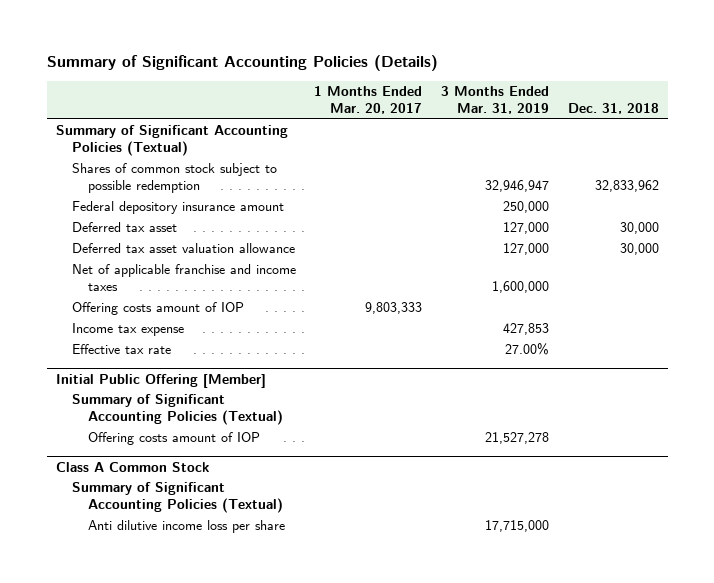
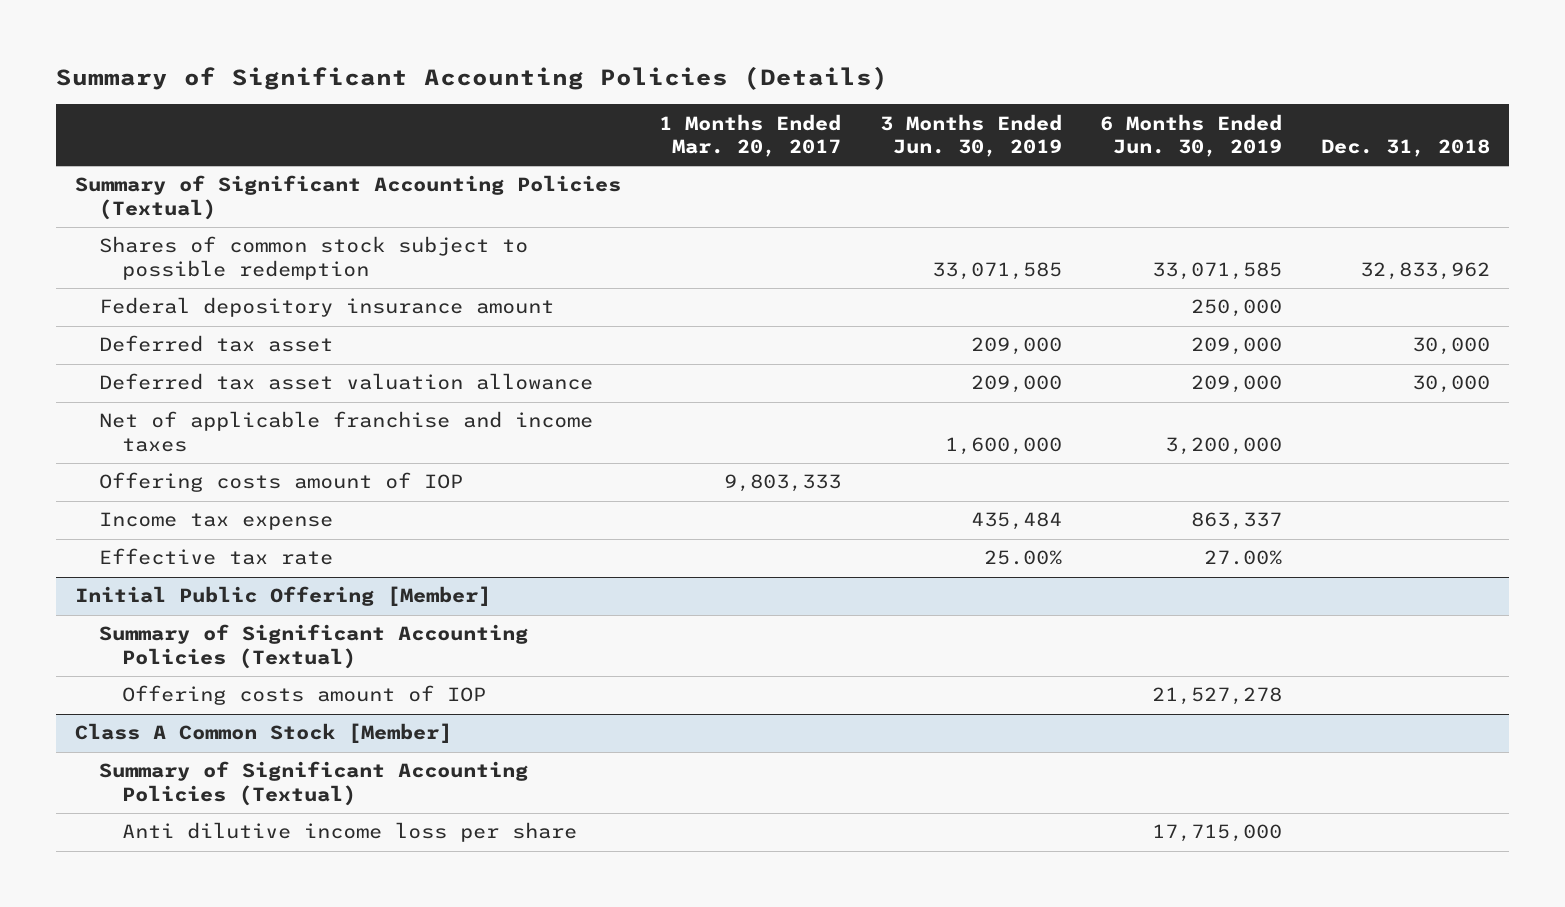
- | 1 Months Ended Mar. 20, 2017 | 3 Months Ended Mar. 31, 2019 | Dec. 31, 2018
+ | 1 Months Ended Mar. 20, 2017 | 3 Months Ended Jun. 30, 2019 | 6 Months Ended Jun. 30, 2019 | Dec. 31, 2018
- Class A Common Stock
+ Class A Common Stock [Member]

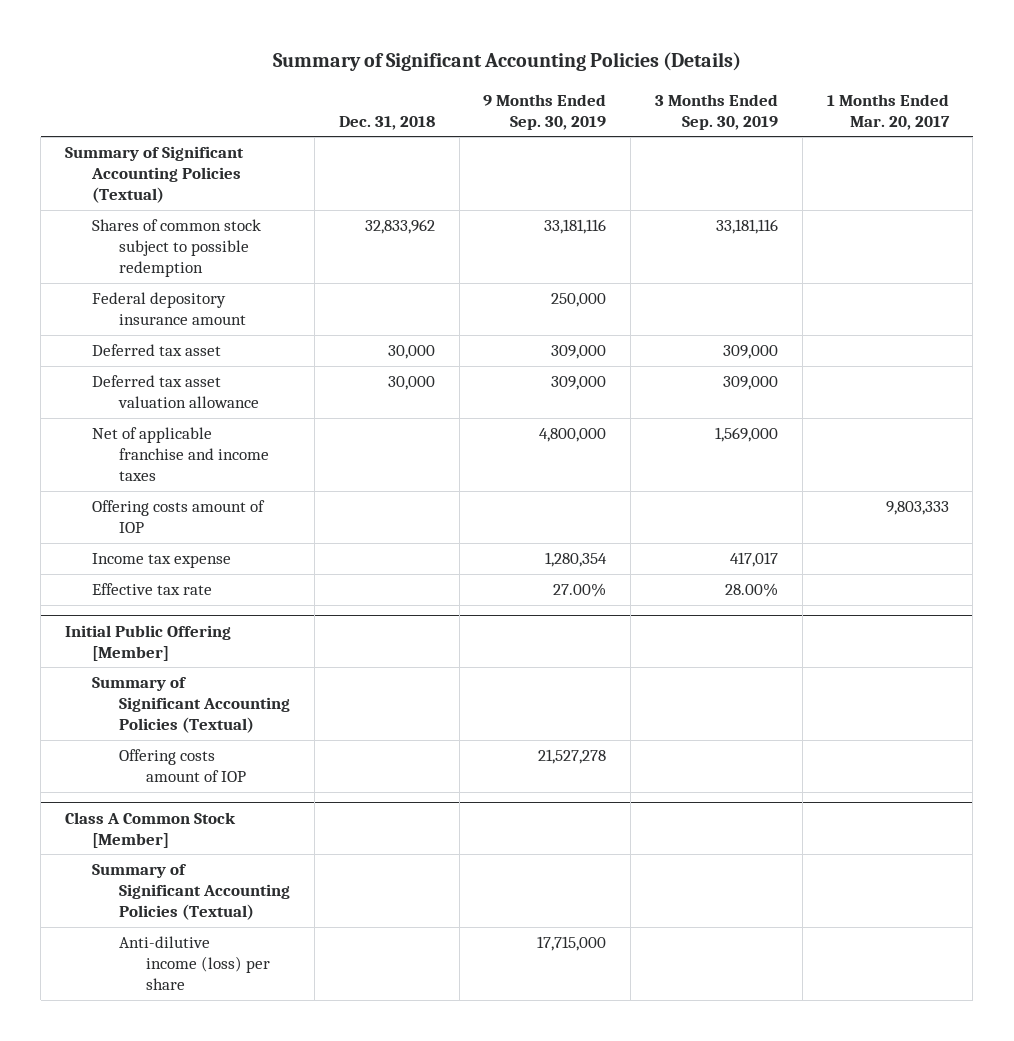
- | 1 Months Ended Mar. 20, 2017 | 3 Months Ended Jun. 30, 2019 | 6 Months Ended Jun. 30, 2019 | Dec. 31, 2018
+ | Dec. 31, 2018 | 9 Months Ended Sep. 30, 2019 | 3 Months Ended Sep. 30, 2019 | 1 Months Ended Mar. 20, 2017
@ Class A Common Stock [Member]
- Anti dilutive income loss per share | | | 17,715,000 |
+ Anti-dilutive income (loss) per share | | 17,715,000 | |

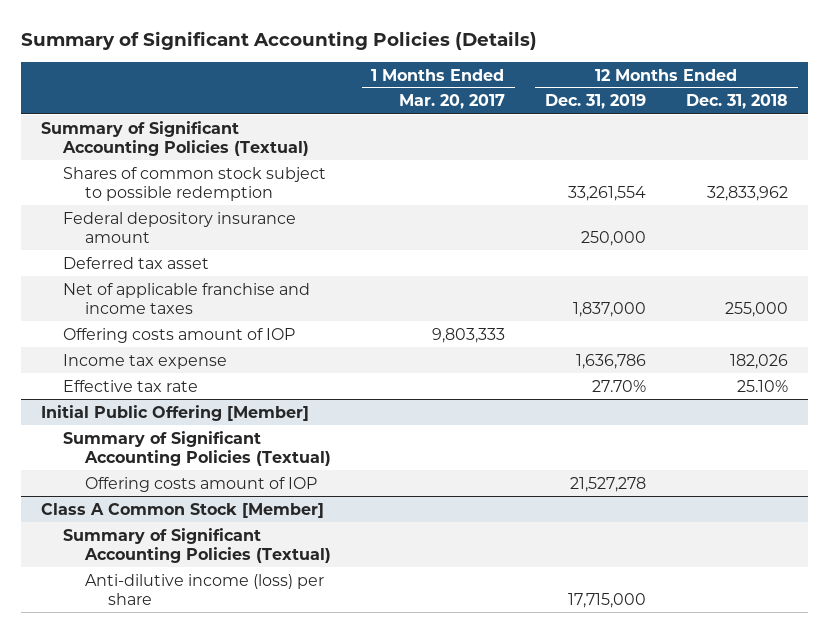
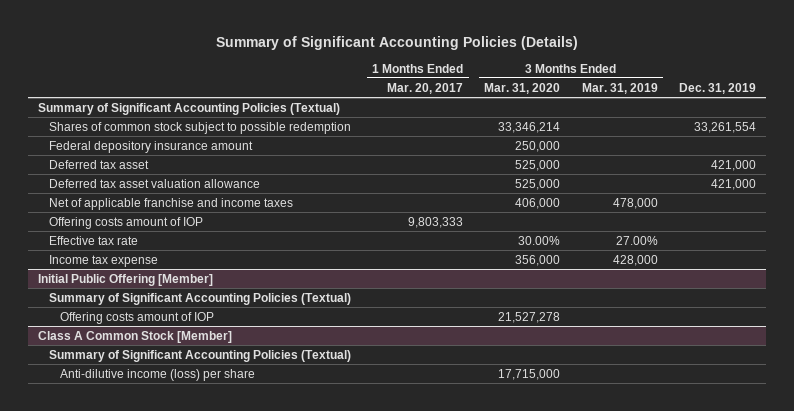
- | 1 Months Ended Mar. 20, 2017 | 12 Months Ended Dec. 31, 2019 | 12 Months Ended Dec. 31, 2018
+ | 1 Months Ended Mar. 20, 2017 | 3 Months Ended Mar. 31, 2020 | 3 Months Ended Mar. 31, 2019 | Dec. 31, 2019
+ Deferred tax asset valuation allowance | | 525,000 | | 421,000
moved down: Income tax expense | | 356,000 | 428,000 |

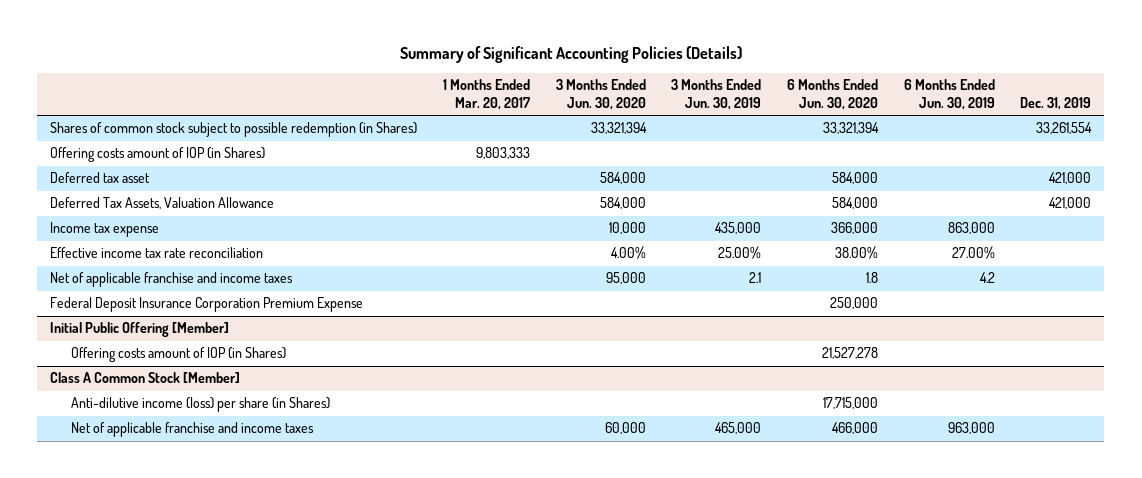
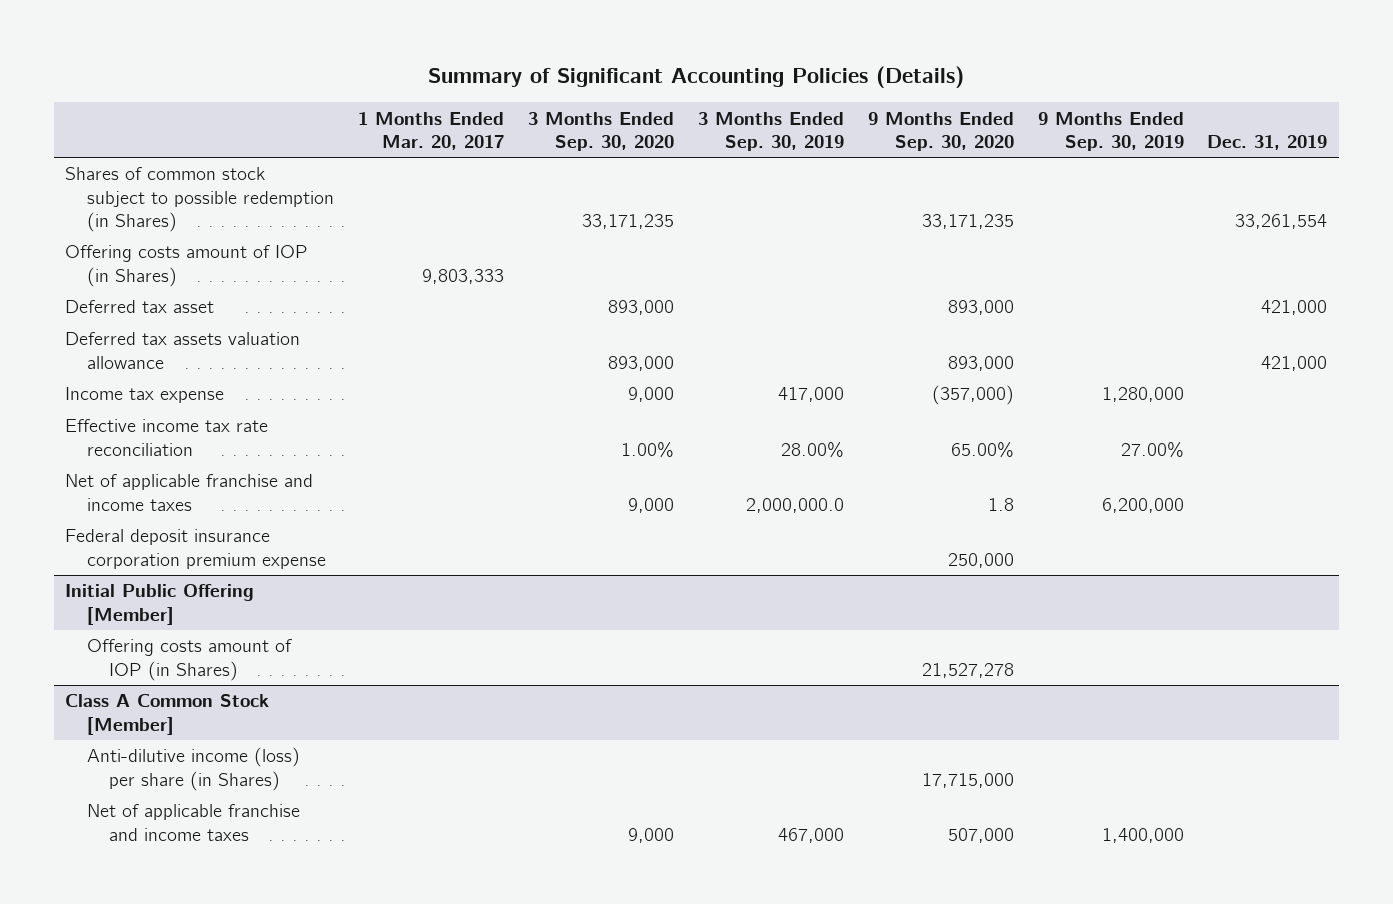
- | 1 Months Ended Mar. 20, 2017 | 3 Months Ended Jun. 30, 2020 | 3 Months Ended Jun. 30, 2019 | 6 Months Ended Jun. 30, 2020 | 6 Months Ended Jun. 30, 2019 | Dec. 31, 2019
+ | 1 Months Ended Mar. 20, 2017 | 3 Months Ended Sep. 30, 2020 | 3 Months Ended Sep. 30, 2019 | 9 Months Ended Sep. 30, 2020 | 9 Months Ended Sep. 30, 2019 | Dec. 31, 2019
- Deferred Tax Assets, Valuation Allowance | | 584,000 | | 584,000 | | 421,000
+ Deferred tax assets valuation allowance | | 893,000 | | 893,000 | | 421,000
- Federal Deposit Insurance Corporation Premium Expense | | | | 250,000 | |
+ Federal deposit insurance corporation premium expense | | | | 250,000 | |

